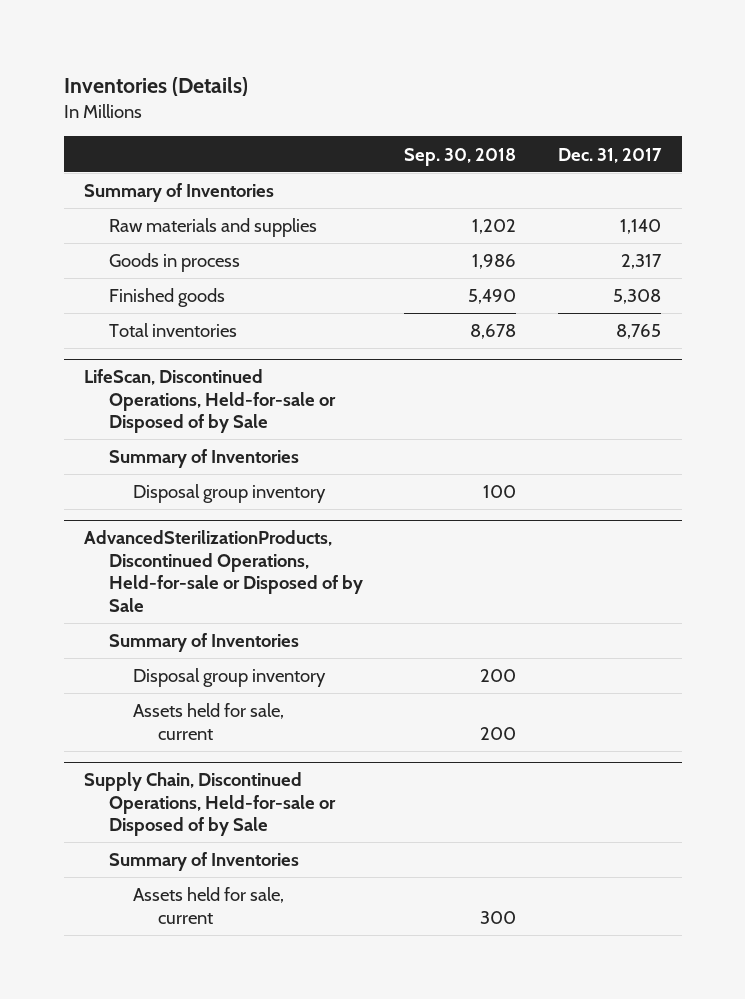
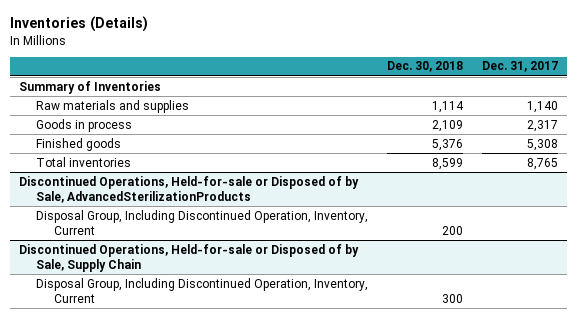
- | Sep. 30, 2018 | Dec. 31, 2017
+ | Dec. 30, 2018 | Dec. 31, 2017
- LifeScan, Discontinued Operations, Held-for-sale or Disposed of by Sale
- Summary of Inventories
- Disposal group inventory | 100 |
- AdvancedSterilizationProducts, Discontinued Operations, Held-for-sale or Disposed of by Sale
- Summary of Inventories
- Disposal group inventory | 200 |
- Assets held for sale, current | 200 |
- Supply Chain, Discontinued Operations, Held-for-sale or Disposed of by Sale
- Summary of Inventories
- Assets held for sale, current | 300 |
+ Discontinued Operations, Held-for-sale or Disposed of by Sale, AdvancedSterilizationProducts
+ Disposal Group, Including Discontinued Operation, Inventory, Current | 200 |
+ Discontinued Operations, Held-for-sale or Disposed of by Sale, Supply Chain
+ Disposal Group, Including Discontinued Operation, Inventory, Current | 300 |

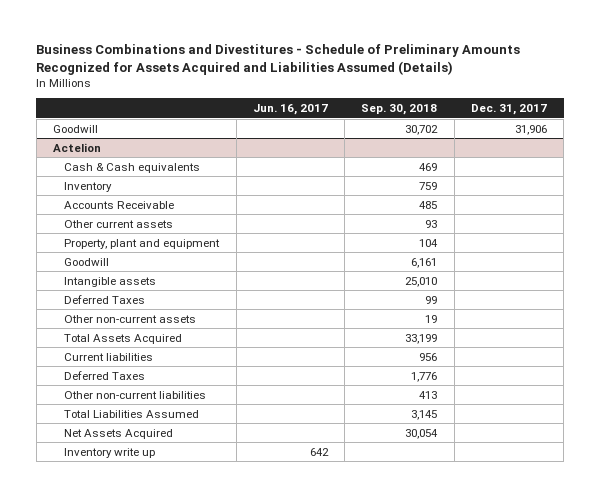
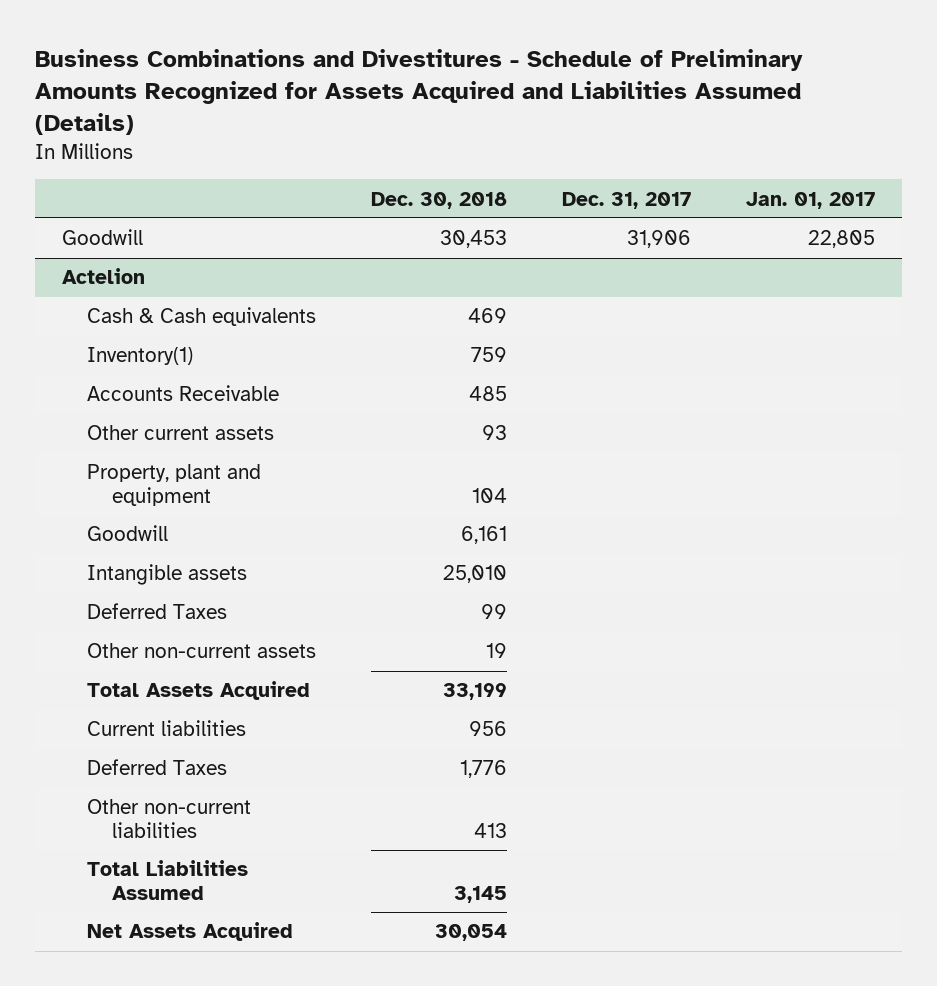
- | Jun. 16, 2017 | Sep. 30, 2018 | Dec. 31, 2017
+ | Dec. 30, 2018 | Dec. 31, 2017 | Jan. 01, 2017
@ Actelion
- Inventory | | 759 |
+ Inventory(1) | 759 | |
- Inventory write up | 642 | |

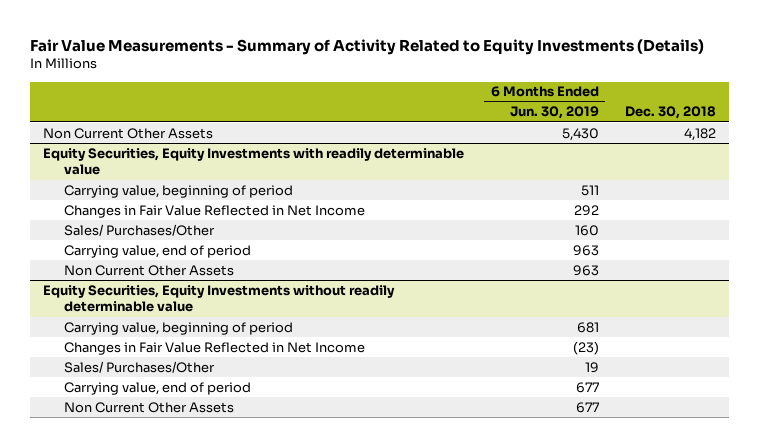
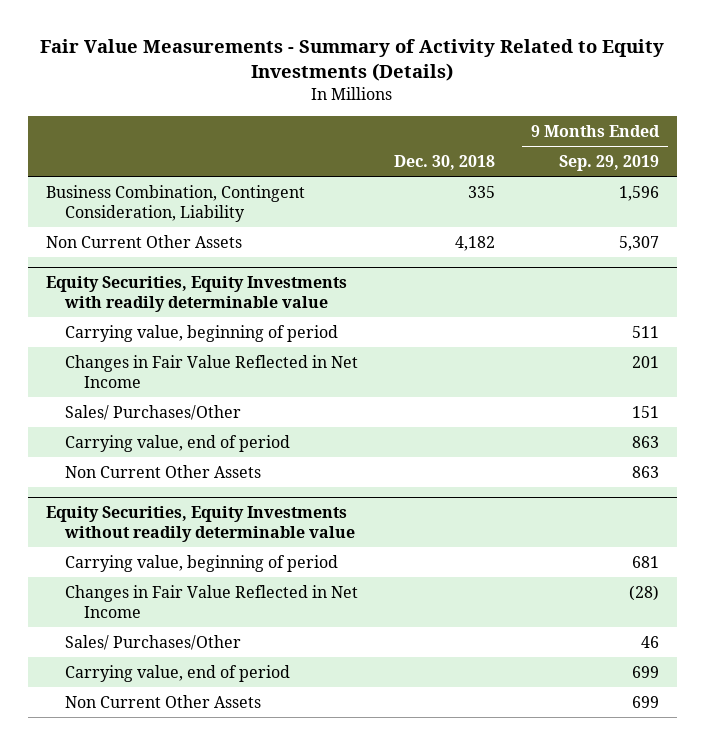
- | 6 Months Ended Jun. 30, 2019 | Dec. 30, 2018
+ | Dec. 30, 2018 | 9 Months Ended Sep. 29, 2019
+ Business Combination, Contingent Consideration, Liability | 335 | 1,596

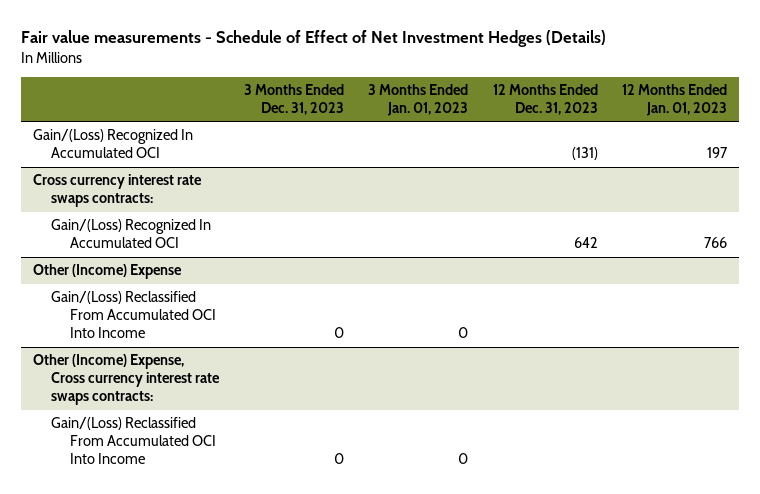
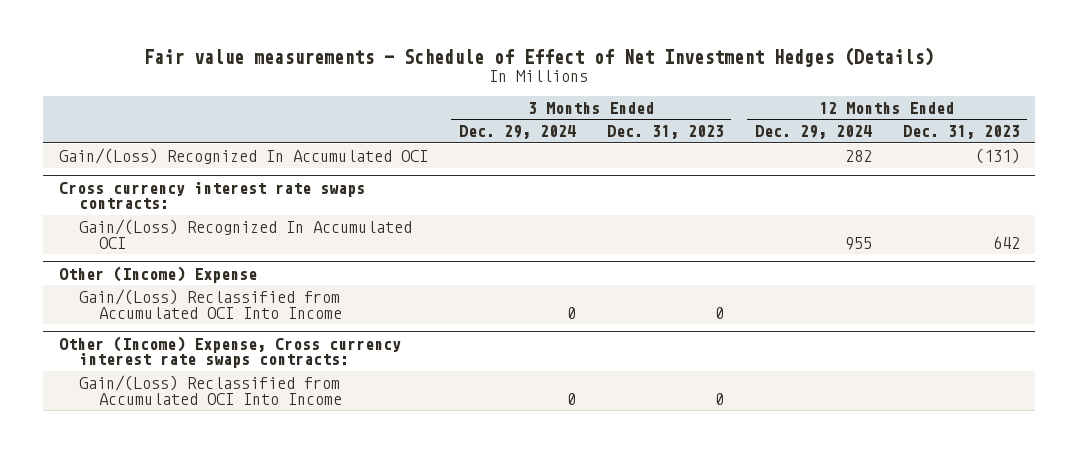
- | 3 Months Ended Dec. 31, 2023 | 3 Months Ended Jan. 01, 2023 | 12 Months Ended Dec. 31, 2023 | 12 Months Ended Jan. 01, 2023
+ | 3 Months Ended Dec. 29, 2024 | 3 Months Ended Dec. 31, 2023 | 12 Months Ended Dec. 29, 2024 | 12 Months Ended Dec. 31, 2023
@ Other (Income) Expense
- Gain/(Loss) Reclassified From Accumulated OCI Into Income | 0 | 0 | |
+ Gain/(Loss) Reclassified from Accumulated OCI Into Income | 0 | 0 | |
@ Other (Income) Expense, Cross currency interest rate swaps contracts:
- Gain/(Loss) Reclassified From Accumulated OCI Into Income | 0 | 0 | |
+ Gain/(Loss) Reclassified from Accumulated OCI Into Income | 0 | 0 | |

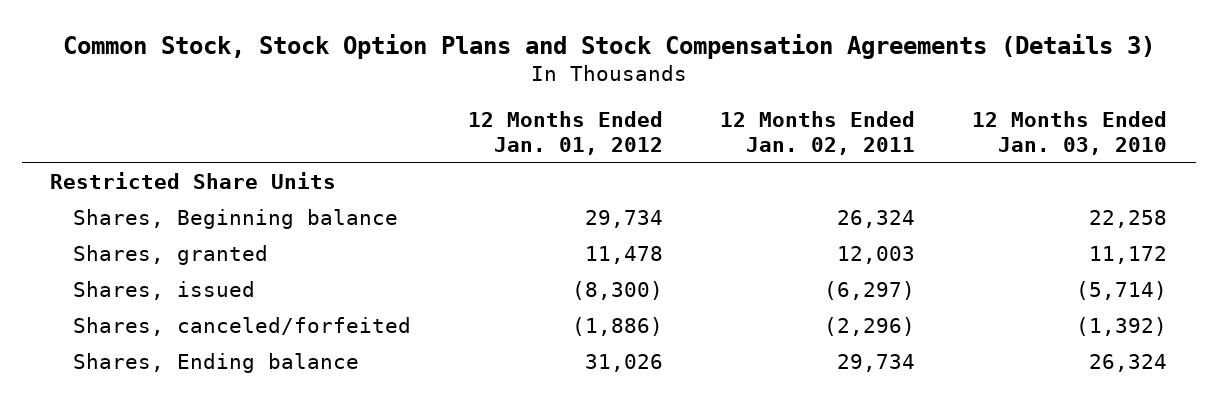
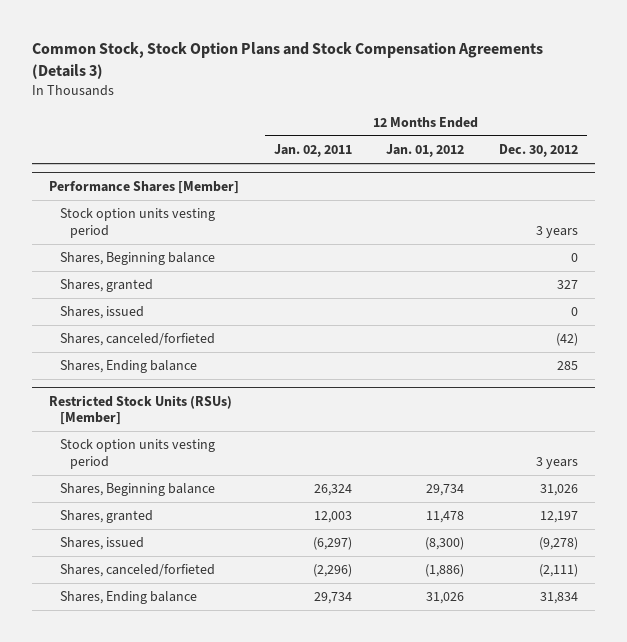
- | 12 Months Ended Jan. 01, 2012 | 12 Months Ended Jan. 02, 2011 | 12 Months Ended Jan. 03, 2010
+ | 12 Months Ended Jan. 02, 2011 | 12 Months Ended Jan. 01, 2012 | 12 Months Ended Dec. 30, 2012
- Restricted Share Units
+ Performance Shares [Member]
+ Stock option units vesting period | | | 3 years
+ Shares, Beginning balance | | | 0
+ Shares, granted | | | 327
+ Shares, issued | | | 0
+ Shares, canceled/forfieted | | | (42)
+ Shares, Ending balance | | | 285
+ Restricted Stock Units (RSUs) [Member]
+ Stock option units vesting period | | | 3 years
- Shares, canceled/forfeited | (1,886) | (2,296) | (1,392)
+ Shares, canceled/forfieted | (2,296) | (1,886) | (2,111)

